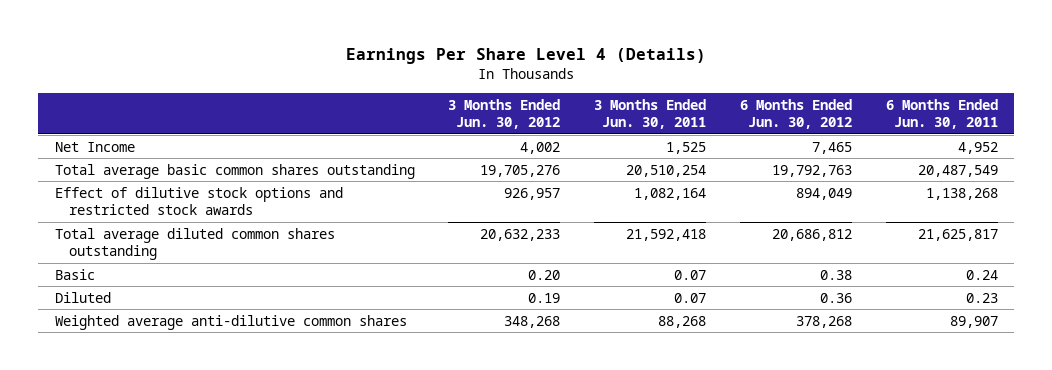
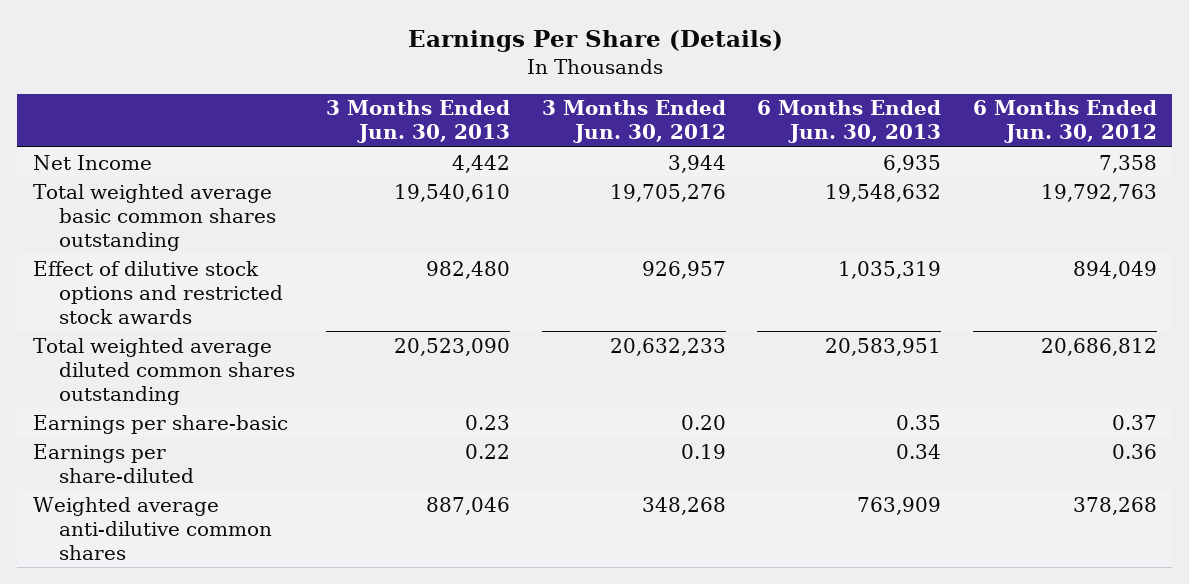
- Earnings Per Share Level 4 (Details)
+ Earnings Per Share (Details)
- | 3 Months Ended Jun. 30, 2012 | 3 Months Ended Jun. 30, 2011 | 6 Months Ended Jun. 30, 2012 | 6 Months Ended Jun. 30, 2011
+ | 3 Months Ended Jun. 30, 2013 | 3 Months Ended Jun. 30, 2012 | 6 Months Ended Jun. 30, 2013 | 6 Months Ended Jun. 30, 2012
- Net Income | 4,002 | 1,525 | 7,465 | 4,952
- Total average basic common shares outstanding | 19,705,276 | 20,510,254 | 19,792,763 | 20,487,549
+ Net Income | 4,442 | 3,944 | 6,935 | 7,358
+ Total weighted average basic common shares outstanding | 19,540,610 | 19,705,276 | 19,548,632 | 19,792,763
- Total average diluted common shares outstanding | 20,632,233 | 21,592,418 | 20,686,812 | 21,625,817
- Basic | 0.20 | 0.07 | 0.38 | 0.24
- Diluted | 0.19 | 0.07 | 0.36 | 0.23
+ Total weighted average diluted common shares outstanding | 20,523,090 | 20,632,233 | 20,583,951 | 20,686,812
+ Earnings per share-basic | 0.23 | 0.20 | 0.35 | 0.37
+ Earnings per share-diluted | 0.22 | 0.19 | 0.34 | 0.36

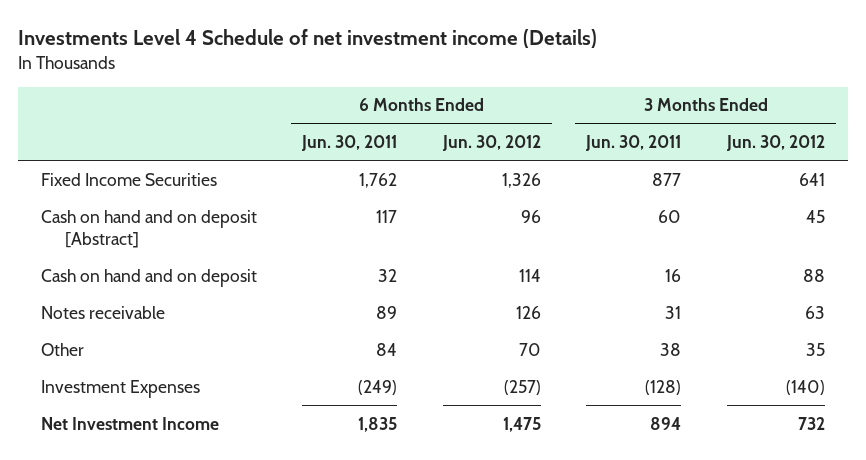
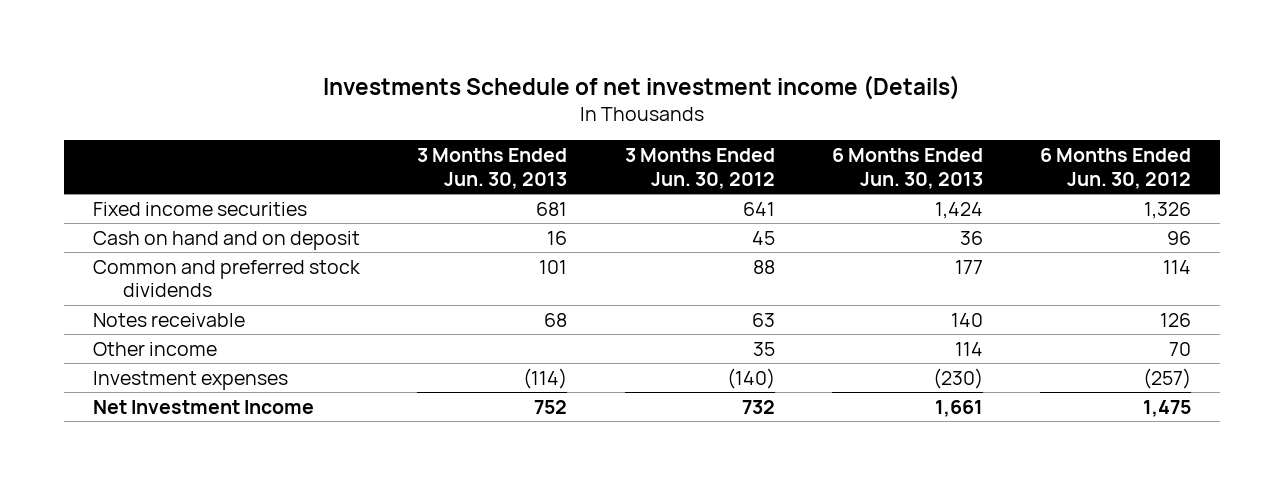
- Investments Level 4 Schedule of net investment income (Details)
+ Investments Schedule of net investment income (Details)
- | 6 Months Ended Jun. 30, 2011 | 6 Months Ended Jun. 30, 2012 | 3 Months Ended Jun. 30, 2011 | 3 Months Ended Jun. 30, 2012
+ | 3 Months Ended Jun. 30, 2013 | 3 Months Ended Jun. 30, 2012 | 6 Months Ended Jun. 30, 2013 | 6 Months Ended Jun. 30, 2012
- Fixed Income Securities | 1,762 | 1,326 | 877 | 641
- Cash on hand and on deposit [Abstract] | 117 | 96 | 60 | 45
- Cash on hand and on deposit | 32 | 114 | 16 | 88
+ Fixed income securities | 681 | 641 | 1,424 | 1,326
+ Cash on hand and on deposit | 16 | 45 | 36 | 96
+ Common and preferred stock dividends | 101 | 88 | 177 | 114
- Other | 84 | 70 | 38 | 35
- Investment Expenses | (249) | (257) | (128) | (140)
+ Other income | | 35 | 114 | 70
+ Investment expenses | (114) | (140) | (230) | (257)

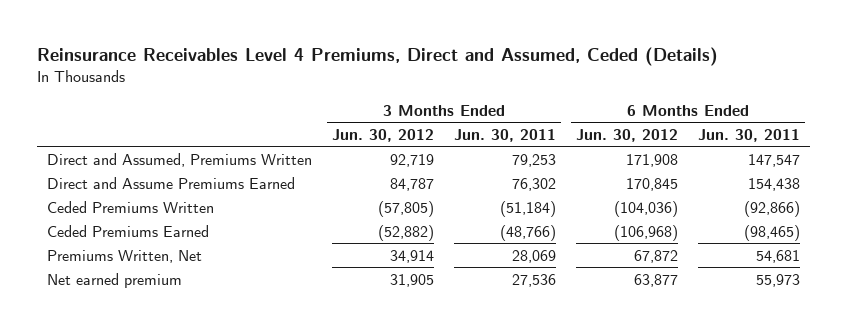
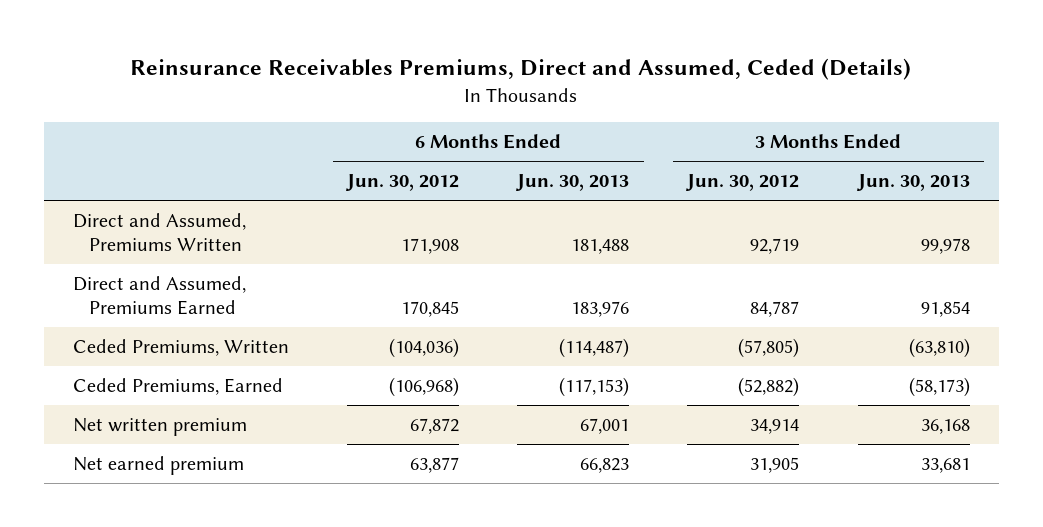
- Reinsurance Receivables Level 4 Premiums, Direct and Assumed, Ceded (Details)
+ Reinsurance Receivables Premiums, Direct and Assumed, Ceded (Details)
- | 3 Months Ended Jun. 30, 2012 | 3 Months Ended Jun. 30, 2011 | 6 Months Ended Jun. 30, 2012 | 6 Months Ended Jun. 30, 2011
+ | 6 Months Ended Jun. 30, 2012 | 6 Months Ended Jun. 30, 2013 | 3 Months Ended Jun. 30, 2012 | 3 Months Ended Jun. 30, 2013
- Direct and Assume Premiums Earned | 84,787 | 76,302 | 170,845 | 154,438
- Ceded Premiums Written | (57,805) | (51,184) | (104,036) | (92,866)
- Ceded Premiums Earned | (52,882) | (48,766) | (106,968) | (98,465)
- Premiums Written, Net | 34,914 | 28,069 | 67,872 | 54,681
+ Direct and Assumed, Premiums Earned | 170,845 | 183,976 | 84,787 | 91,854
+ Ceded Premiums, Written | (104,036) | (114,487) | (57,805) | (63,810)
+ Ceded Premiums, Earned | (106,968) | (117,153) | (52,882) | (58,173)
+ Net written premium | 67,872 | 67,001 | 34,914 | 36,168

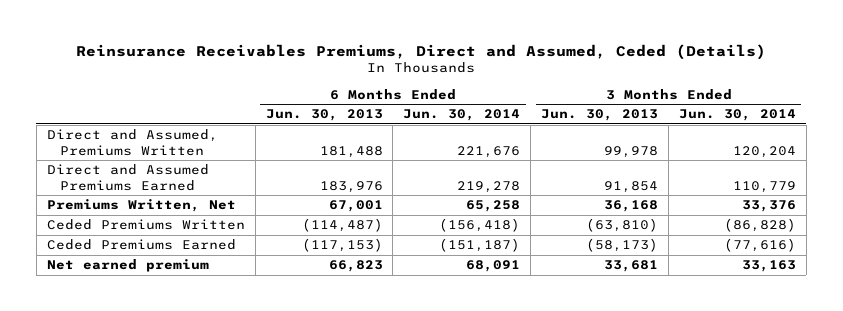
- | 6 Months Ended Jun. 30, 2012 | 6 Months Ended Jun. 30, 2013 | 3 Months Ended Jun. 30, 2012 | 3 Months Ended Jun. 30, 2013
+ | 6 Months Ended Jun. 30, 2013 | 6 Months Ended Jun. 30, 2014 | 3 Months Ended Jun. 30, 2013 | 3 Months Ended Jun. 30, 2014
- Direct and Assumed, Premiums Earned | 170,845 | 183,976 | 84,787 | 91,854
- Ceded Premiums, Written | (104,036) | (114,487) | (57,805) | (63,810)
- Ceded Premiums, Earned | (106,968) | (117,153) | (52,882) | (58,173)
- Net written premium | 67,872 | 67,001 | 34,914 | 36,168
+ Direct and Assumed Premiums Earned | 183,976 | 219,278 | 91,854 | 110,779
+ Premiums Written, Net | 67,001 | 65,258 | 36,168 | 33,376
+ Ceded Premiums Written | (114,487) | (156,418) | (63,810) | (86,828)
+ Ceded Premiums Earned | (117,153) | (151,187) | (58,173) | (77,616)

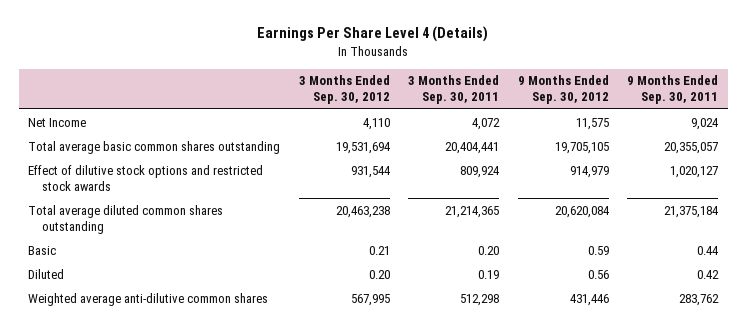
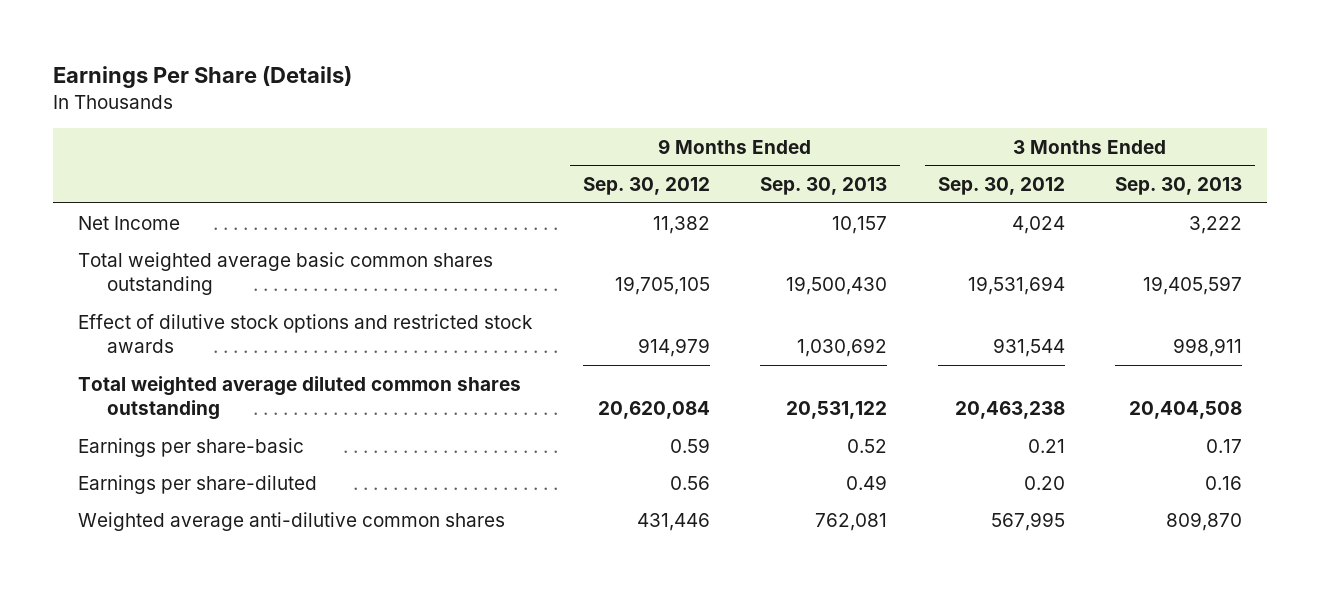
- Earnings Per Share Level 4 (Details)
+ Earnings Per Share (Details)
- | 3 Months Ended Sep. 30, 2012 | 3 Months Ended Sep. 30, 2011 | 9 Months Ended Sep. 30, 2012 | 9 Months Ended Sep. 30, 2011
+ | 9 Months Ended Sep. 30, 2012 | 9 Months Ended Sep. 30, 2013 | 3 Months Ended Sep. 30, 2012 | 3 Months Ended Sep. 30, 2013
- Net Income | 4,110 | 4,072 | 11,575 | 9,024
- Total average basic common shares outstanding | 19,531,694 | 20,404,441 | 19,705,105 | 20,355,057
+ Net Income | 11,382 | 10,157 | 4,024 | 3,222
+ Total weighted average basic common shares outstanding | 19,705,105 | 19,500,430 | 19,531,694 | 19,405,597
- Total average diluted common shares outstanding | 20,463,238 | 21,214,365 | 20,620,084 | 21,375,184
- Basic | 0.21 | 0.20 | 0.59 | 0.44
- Diluted | 0.20 | 0.19 | 0.56 | 0.42
+ Total weighted average diluted common shares outstanding | 20,620,084 | 20,531,122 | 20,463,238 | 20,404,508
+ Earnings per share-basic | 0.59 | 0.52 | 0.21 | 0.17
+ Earnings per share-diluted | 0.56 | 0.49 | 0.20 | 0.16

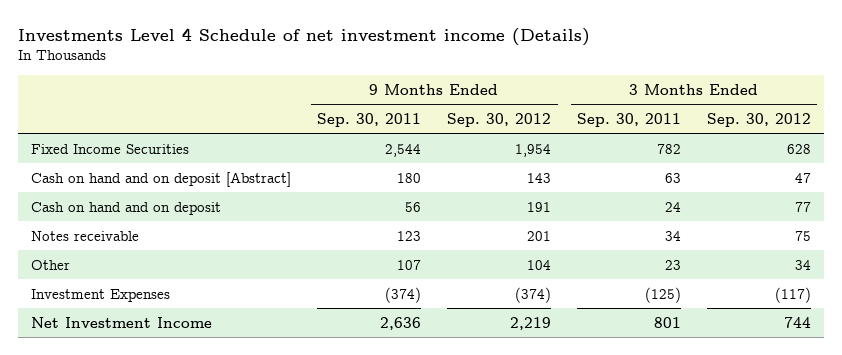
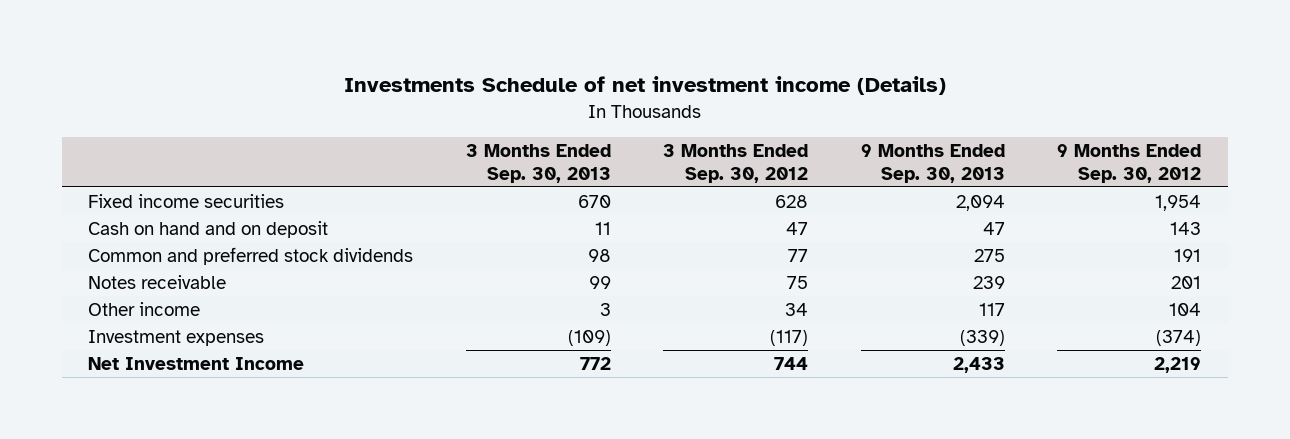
- Investments Level 4 Schedule of net investment income (Details)
+ Investments Schedule of net investment income (Details)
- | 9 Months Ended Sep. 30, 2011 | 9 Months Ended Sep. 30, 2012 | 3 Months Ended Sep. 30, 2011 | 3 Months Ended Sep. 30, 2012
+ | 3 Months Ended Sep. 30, 2013 | 3 Months Ended Sep. 30, 2012 | 9 Months Ended Sep. 30, 2013 | 9 Months Ended Sep. 30, 2012
- Fixed Income Securities | 2,544 | 1,954 | 782 | 628
- Cash on hand and on deposit [Abstract] | 180 | 143 | 63 | 47
- Cash on hand and on deposit | 56 | 191 | 24 | 77
+ Fixed income securities | 670 | 628 | 2,094 | 1,954
+ Cash on hand and on deposit | 11 | 47 | 47 | 143
+ Common and preferred stock dividends | 98 | 77 | 275 | 191
- Other | 107 | 104 | 23 | 34
- Investment Expenses | (374) | (374) | (125) | (117)
+ Other income | 3 | 34 | 117 | 104
+ Investment expenses | (109) | (117) | (339) | (374)

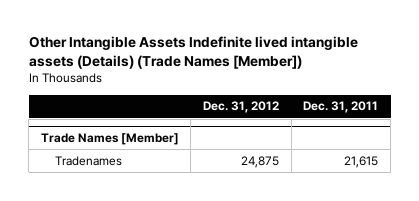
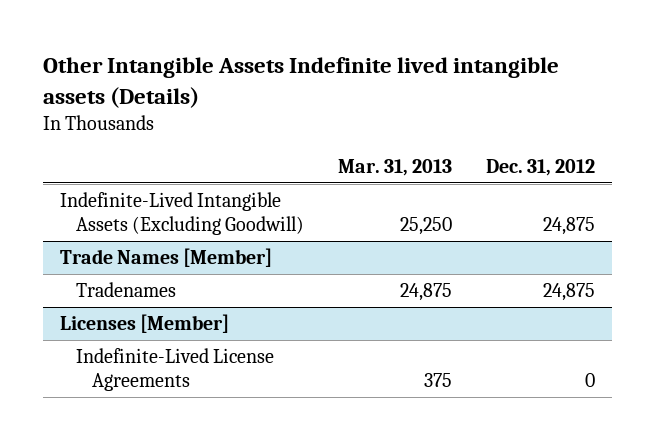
- Other Intangible Assets Indefinite lived intangible assets (Details) (Trade Names [Member])
+ Other Intangible Assets Indefinite lived intangible assets (Details)
- | Dec. 31, 2012 | Dec. 31, 2011
+ | Mar. 31, 2013 | Dec. 31, 2012
+ Indefinite-Lived Intangible Assets (Excluding Goodwill) | 25,250 | 24,875
+ Licenses [Member]
+ Indefinite-Lived License Agreements | 375 | 0

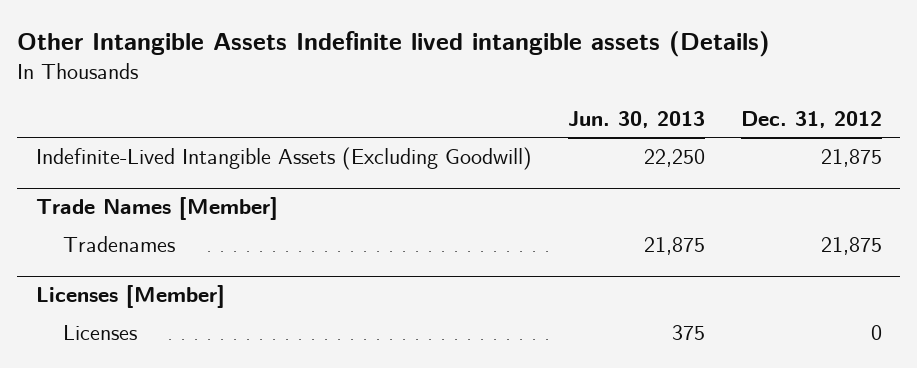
- | Mar. 31, 2013 | Dec. 31, 2012
+ | Jun. 30, 2013 | Dec. 31, 2012
- Indefinite-Lived Intangible Assets (Excluding Goodwill) | 25,250 | 24,875
+ Indefinite-Lived Intangible Assets (Excluding Goodwill) | 22,250 | 21,875
@ Trade Names [Member]
- Tradenames | 24,875 | 24,875
+ Tradenames | 21,875 | 21,875
@ Licenses [Member]
- Indefinite-Lived License Agreements | 375 | 0
+ Licenses | 375 | 0

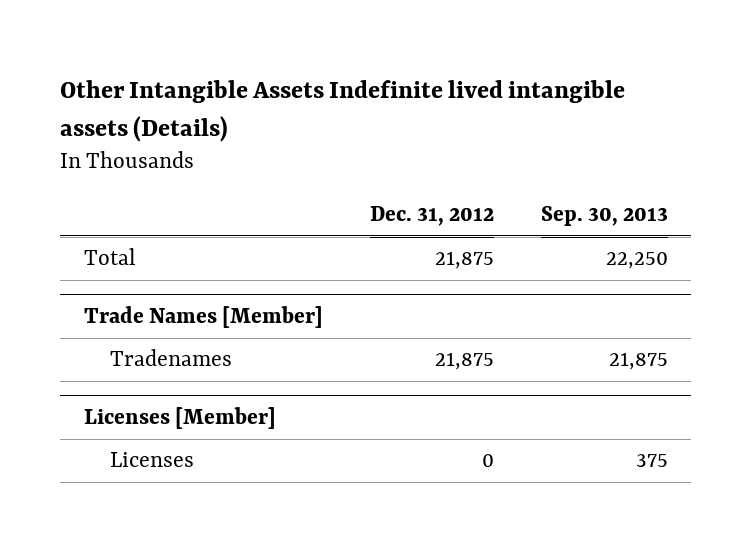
- | Jun. 30, 2013 | Dec. 31, 2012
+ | Dec. 31, 2012 | Sep. 30, 2013
- Indefinite-Lived Intangible Assets (Excluding Goodwill) | 22,250 | 21,875
+ Total | 21,875 | 22,250

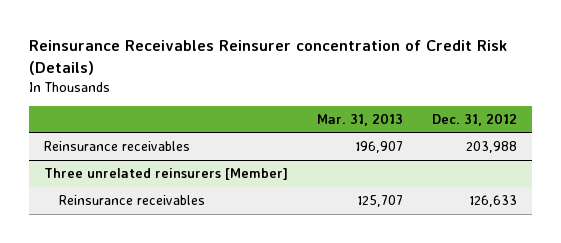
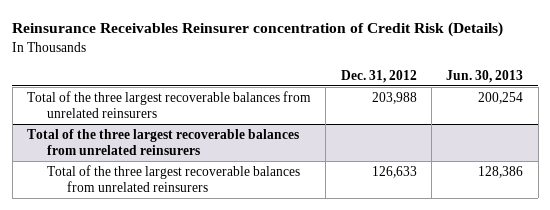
- | Mar. 31, 2013 | Dec. 31, 2012
+ | Dec. 31, 2012 | Jun. 30, 2013
- Reinsurance receivables | 196,907 | 203,988
- Three unrelated reinsurers [Member]
- Reinsurance receivables | 125,707 | 126,633
+ Total of the three largest recoverable balances from unrelated reinsurers | 203,988 | 200,254
+ Total of the three largest recoverable balances from unrelated reinsurers
+ Total of the three largest recoverable balances from unrelated reinsurers | 126,633 | 128,386

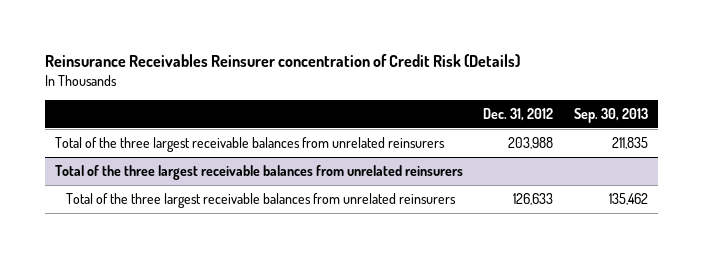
- | Dec. 31, 2012 | Jun. 30, 2013
+ | Dec. 31, 2012 | Sep. 30, 2013
- Total of the three largest recoverable balances from unrelated reinsurers | 203,988 | 200,254
- Total of the three largest recoverable balances from unrelated reinsurers
- Total of the three largest recoverable balances from unrelated reinsurers | 126,633 | 128,386
+ Total of the three largest receivable balances from unrelated reinsurers | 203,988 | 211,835
+ Total of the three largest receivable balances from unrelated reinsurers
+ Total of the three largest receivable balances from unrelated reinsurers | 126,633 | 135,462

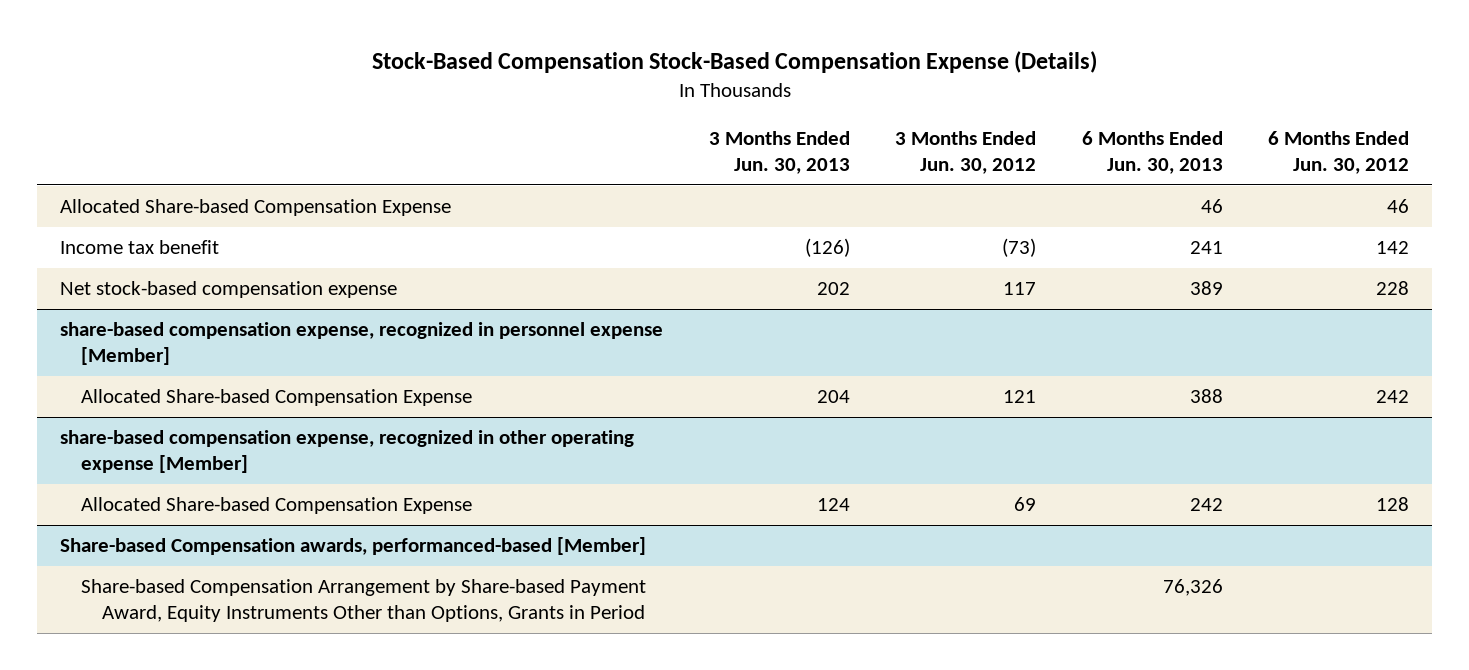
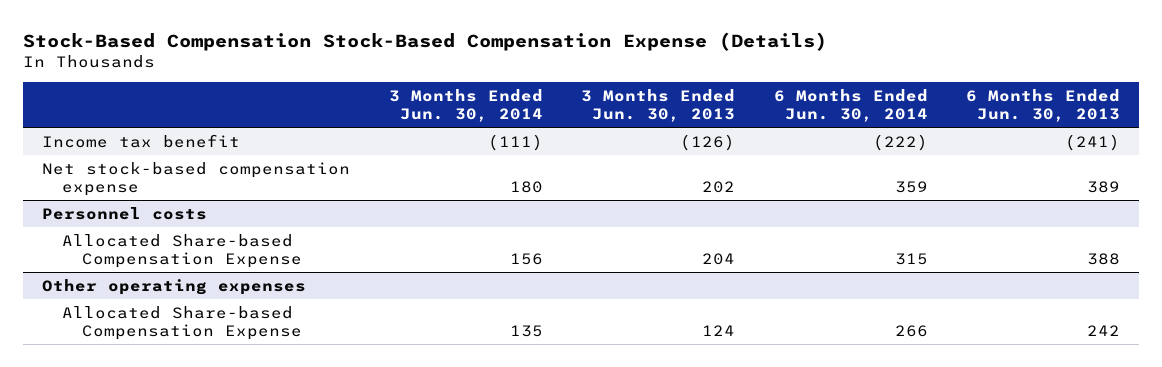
- | 3 Months Ended Jun. 30, 2013 | 3 Months Ended Jun. 30, 2012 | 6 Months Ended Jun. 30, 2013 | 6 Months Ended Jun. 30, 2012
+ | 3 Months Ended Jun. 30, 2014 | 3 Months Ended Jun. 30, 2013 | 6 Months Ended Jun. 30, 2014 | 6 Months Ended Jun. 30, 2013
- Allocated Share-based Compensation Expense | | | 46 | 46
- Income tax benefit | (126) | (73) | 241 | 142
+ Income tax benefit | (111) | (126) | (222) | (241)
- share-based compensation expense, recognized in personnel expense [Member]
+ Personnel costs
- share-based compensation expense, recognized in other operating expense [Member]
+ Other operating expenses
- Share-based Compensation awards, performanced-based [Member]
- Share-based Compensation Arrangement by Share-based Payment Award, Equity Instruments Other than Options, Grants in Period | | | 76,326 |

